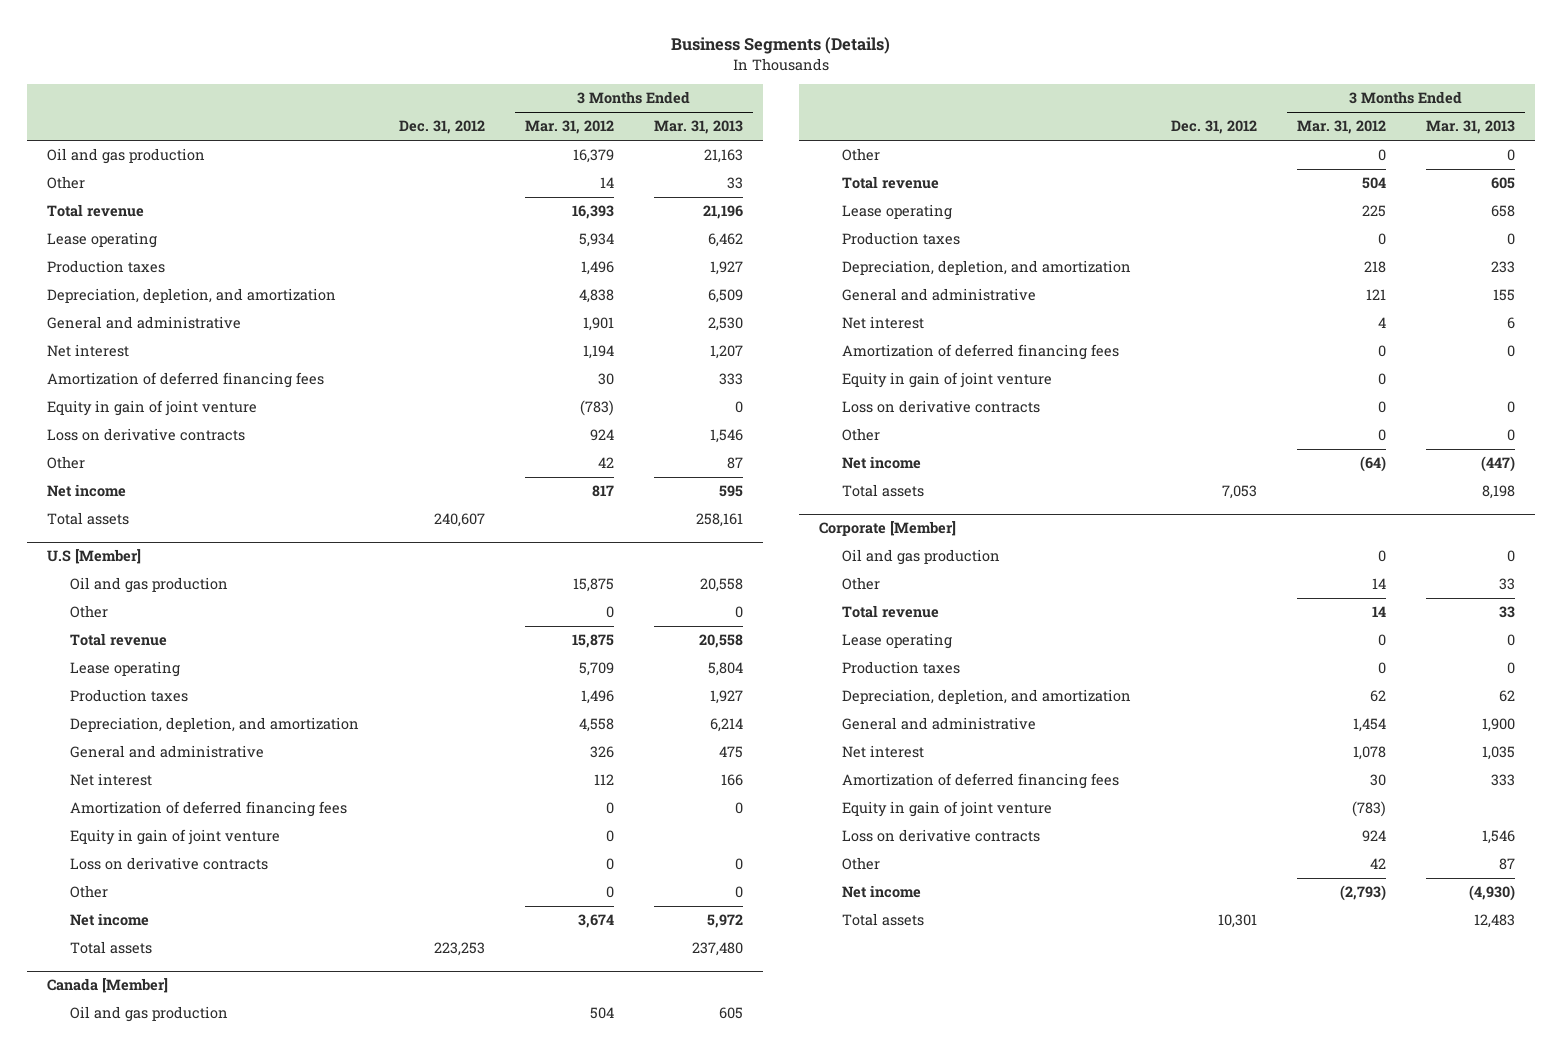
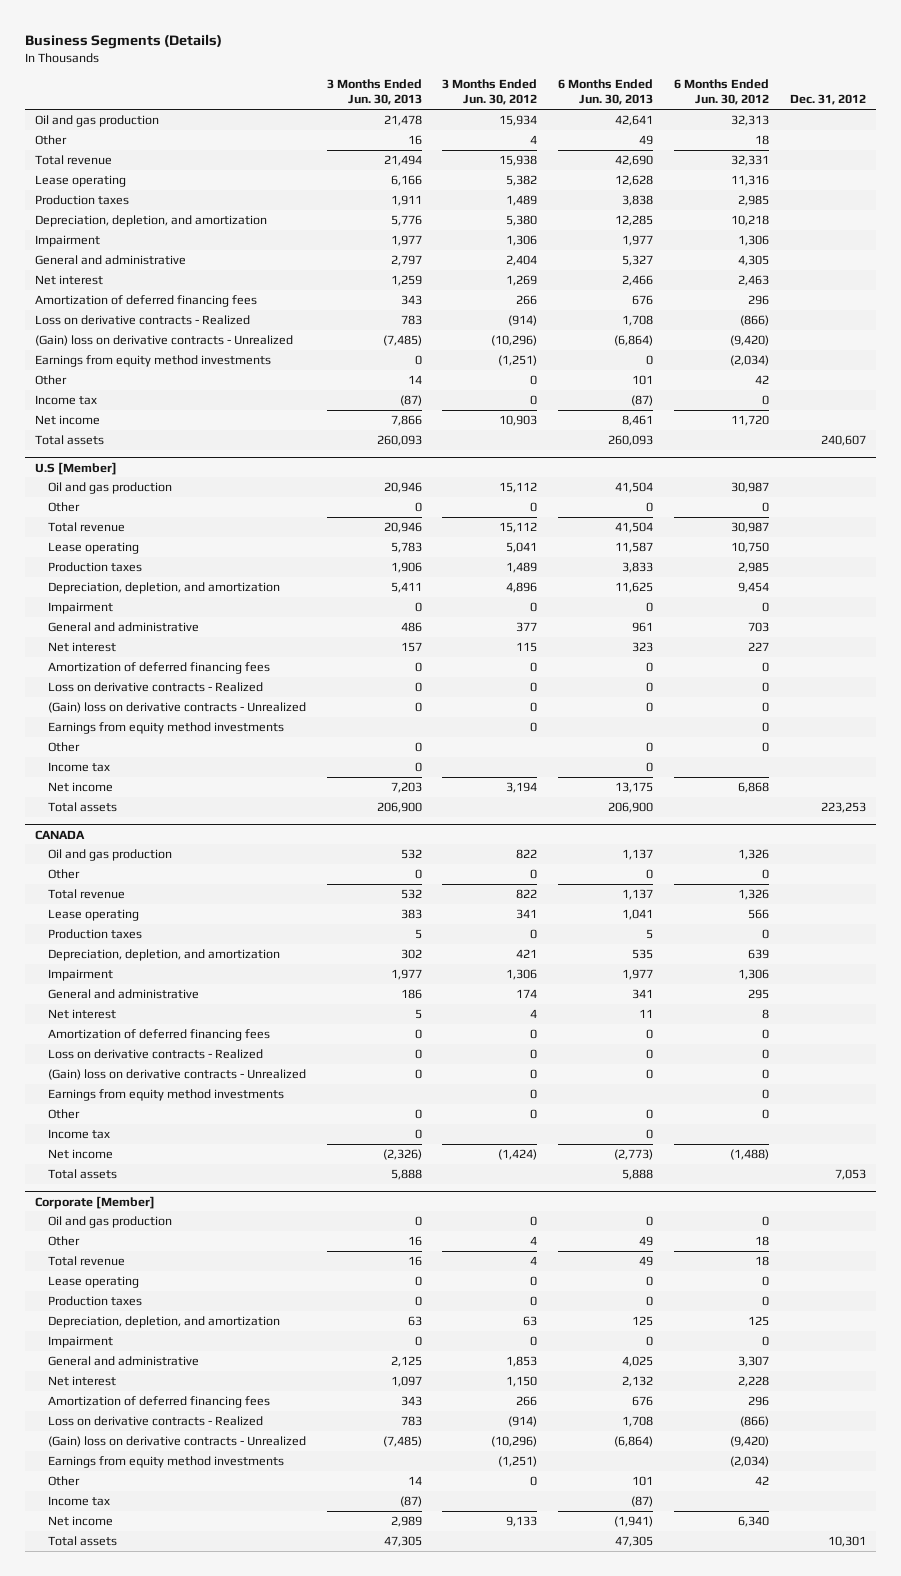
- | Dec. 31, 2012 | 3 Months Ended Mar. 31, 2012 | 3 Months Ended Mar. 31, 2013
+ | 3 Months Ended Jun. 30, 2013 | 3 Months Ended Jun. 30, 2012 | 6 Months Ended Jun. 30, 2013 | 6 Months Ended Jun. 30, 2012 | Dec. 31, 2012
+ Impairment | 1,977 | 1,306 | 1,977 | 1,306 |
- Equity in gain of joint venture | | (783) | 0
- Loss on derivative contracts | | 924 | 1,546
+ Loss on derivative contracts - Realized | 783 | (914) | 1,708 | (866) |
+ (Gain) loss on derivative contracts - Unrealized | (7,485) | (10,296) | (6,864) | (9,420) |
+ Earnings from equity method investments | 0 | (1,251) | 0 | (2,034) |
+ Income tax | (87) | 0 | (87) | 0 |
@ U.S [Member]
+ Impairment | 0 | 0 | 0 | 0 |
- Equity in gain of joint venture | | 0 |
- Loss on derivative contracts | | 0 | 0
+ Loss on derivative contracts - Realized | 0 | 0 | 0 | 0 |
+ (Gain) loss on derivative contracts - Unrealized | 0 | 0 | 0 | 0 |
+ Earnings from equity method investments | | 0 | | 0 |
+ Income tax | 0 | | 0 | |
- Canada [Member]
+ CANADA
+ Impairment | 1,977 | 1,306 | 1,977 | 1,306 |
- Equity in gain of joint venture | | 0 |
- Loss on derivative contracts | | 0 | 0
+ Loss on derivative contracts - Realized | 0 | 0 | 0 | 0 |
+ (Gain) loss on derivative contracts - Unrealized | 0 | 0 | 0 | 0 |
+ Earnings from equity method investments | | 0 | | 0 |
+ Income tax | 0 | | 0 | |
@ Corporate [Member]
+ Impairment | 0 | 0 | 0 | 0 |
- Equity in gain of joint venture | | (783) |
- Loss on derivative contracts | | 924 | 1,546
+ Loss on derivative contracts - Realized | 783 | (914) | 1,708 | (866) |
+ (Gain) loss on derivative contracts - Unrealized | (7,485) | (10,296) | (6,864) | (9,420) |
+ Earnings from equity method investments | | (1,251) | | (2,034) |
+ Income tax | (87) | | (87) | |

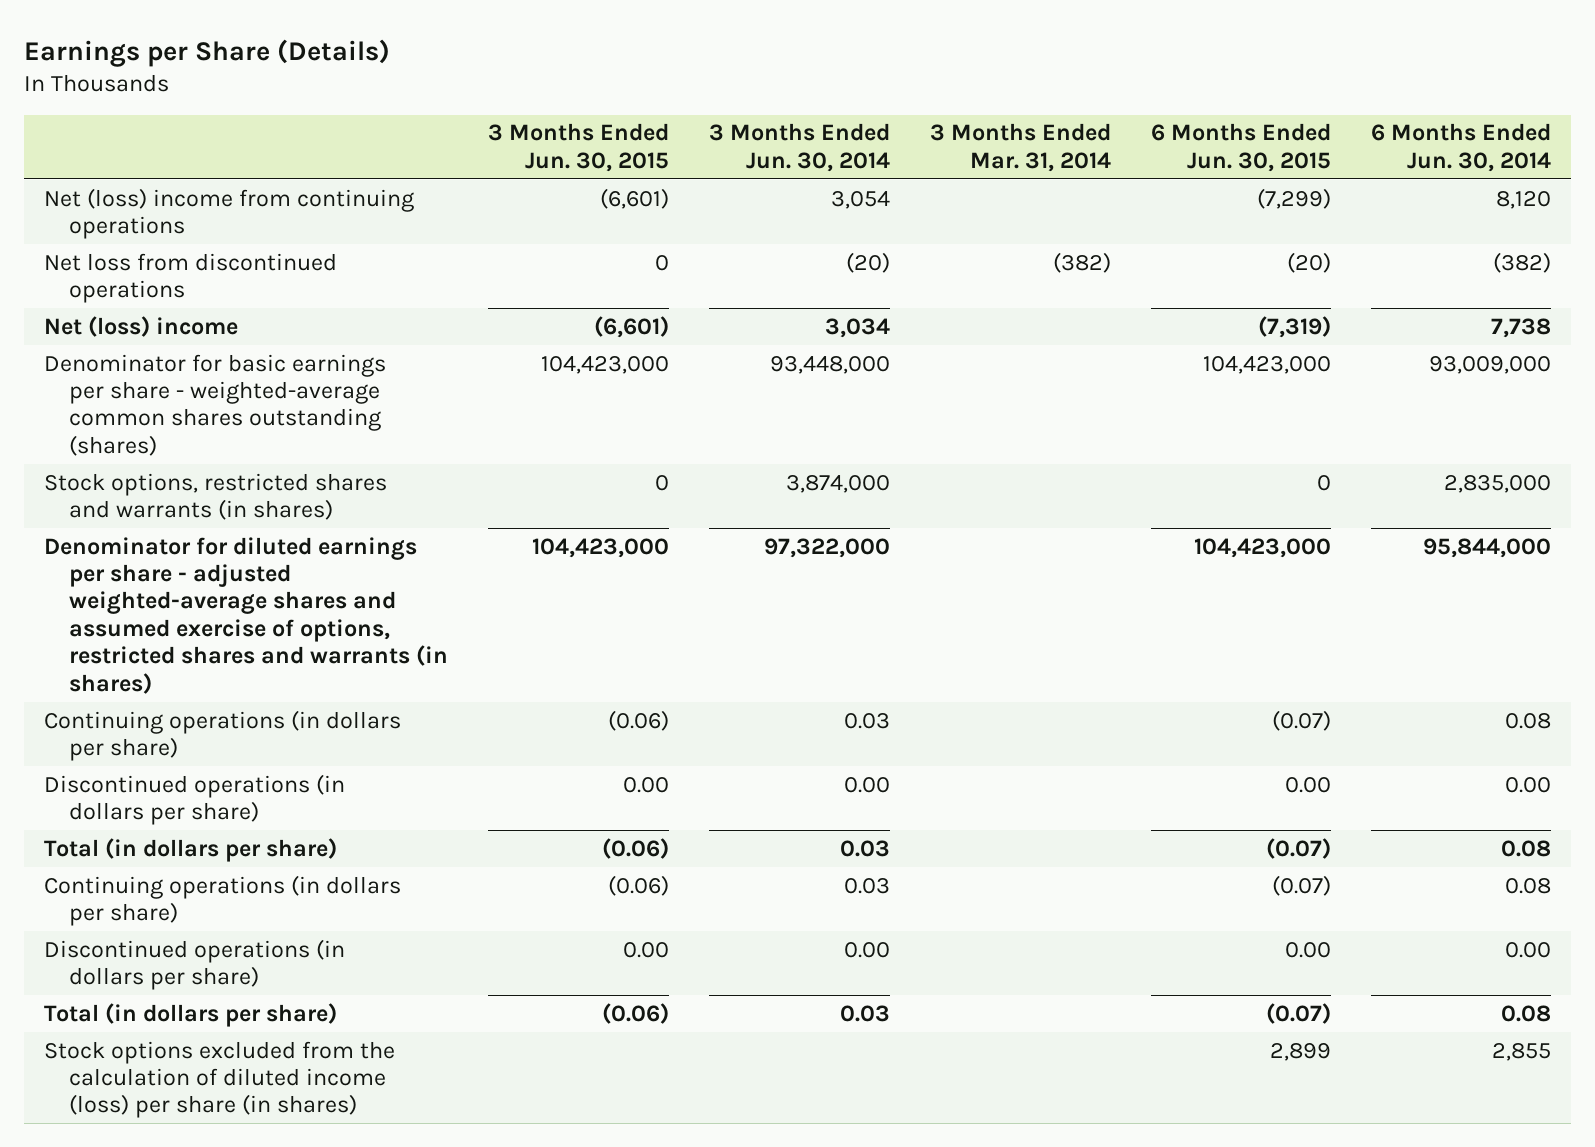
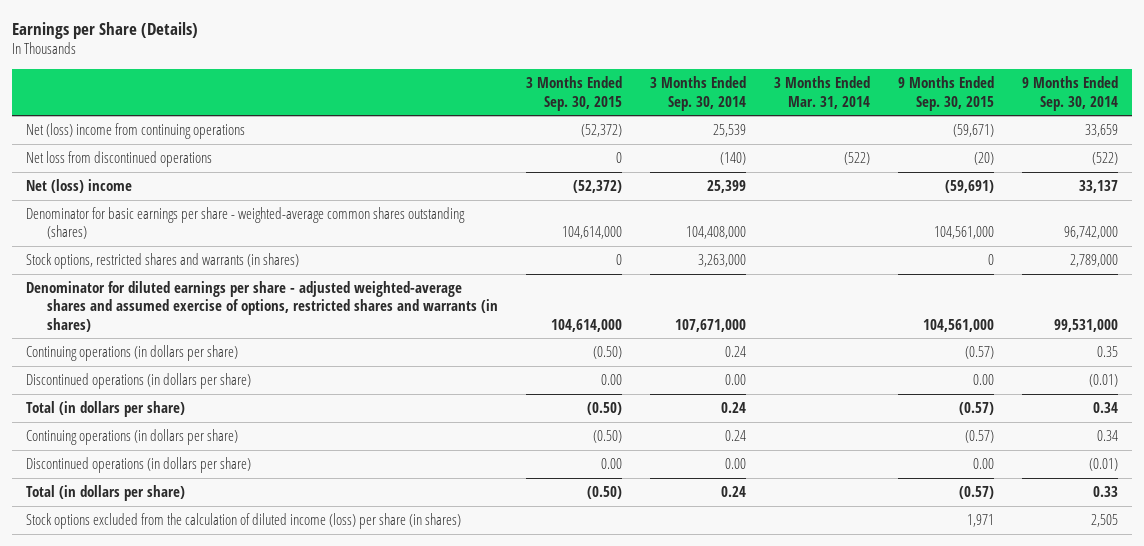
- | 3 Months Ended Jun. 30, 2015 | 3 Months Ended Jun. 30, 2014 | 3 Months Ended Mar. 31, 2014 | 6 Months Ended Jun. 30, 2015 | 6 Months Ended Jun. 30, 2014
+ | 3 Months Ended Sep. 30, 2015 | 3 Months Ended Sep. 30, 2014 | 3 Months Ended Mar. 31, 2014 | 9 Months Ended Sep. 30, 2015 | 9 Months Ended Sep. 30, 2014
- Net loss from discontinued operations | 0 | (20) | (382) | (20) | (382)
+ Net loss from discontinued operations | 0 | (140) | (522) | (20) | (522)

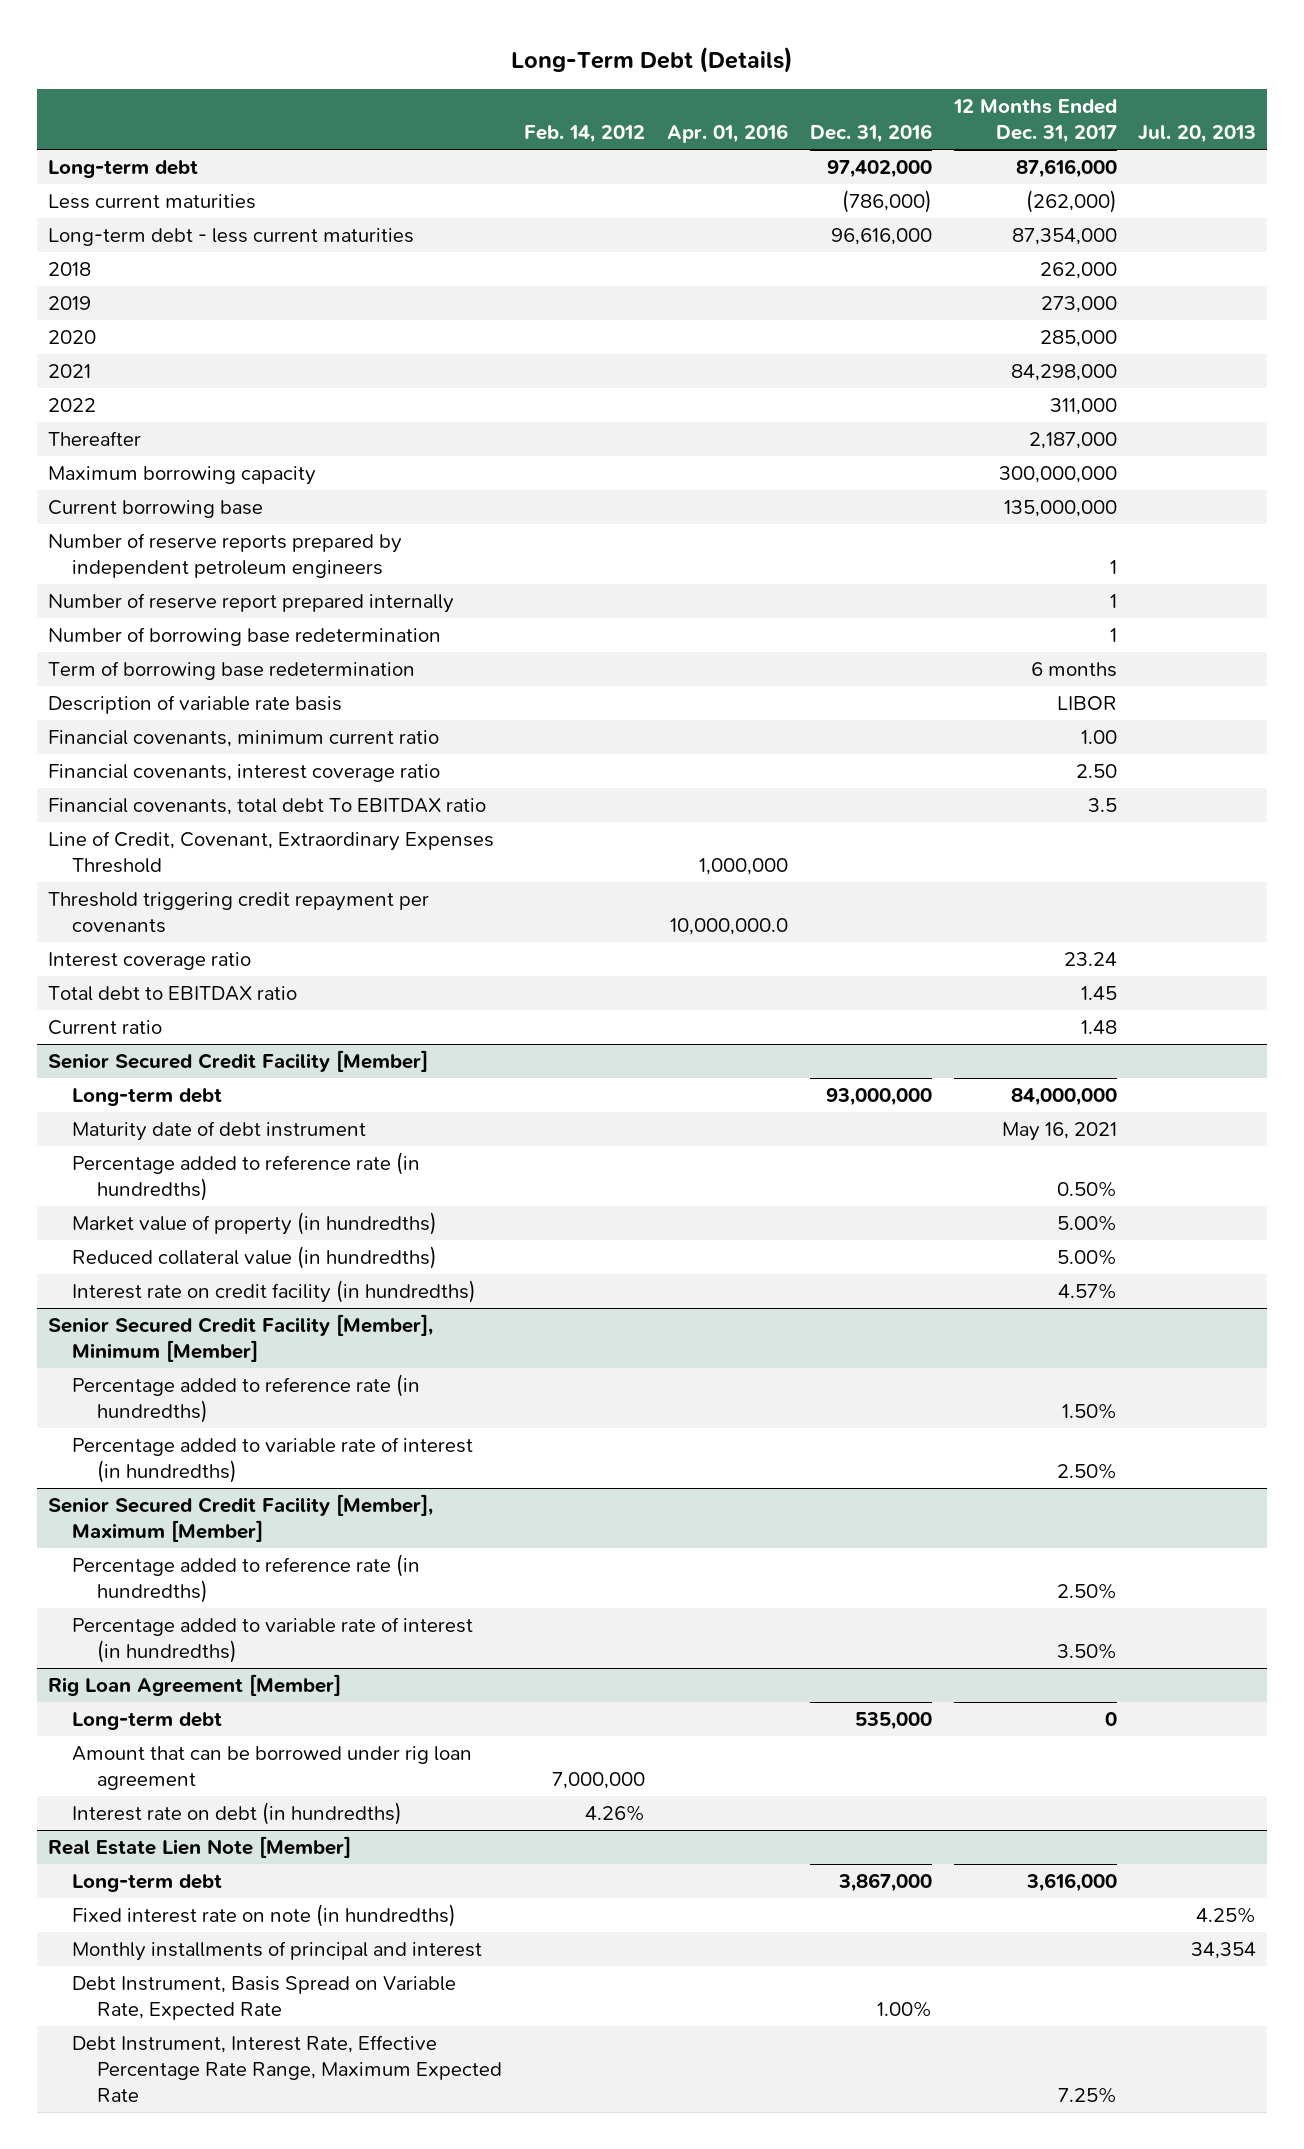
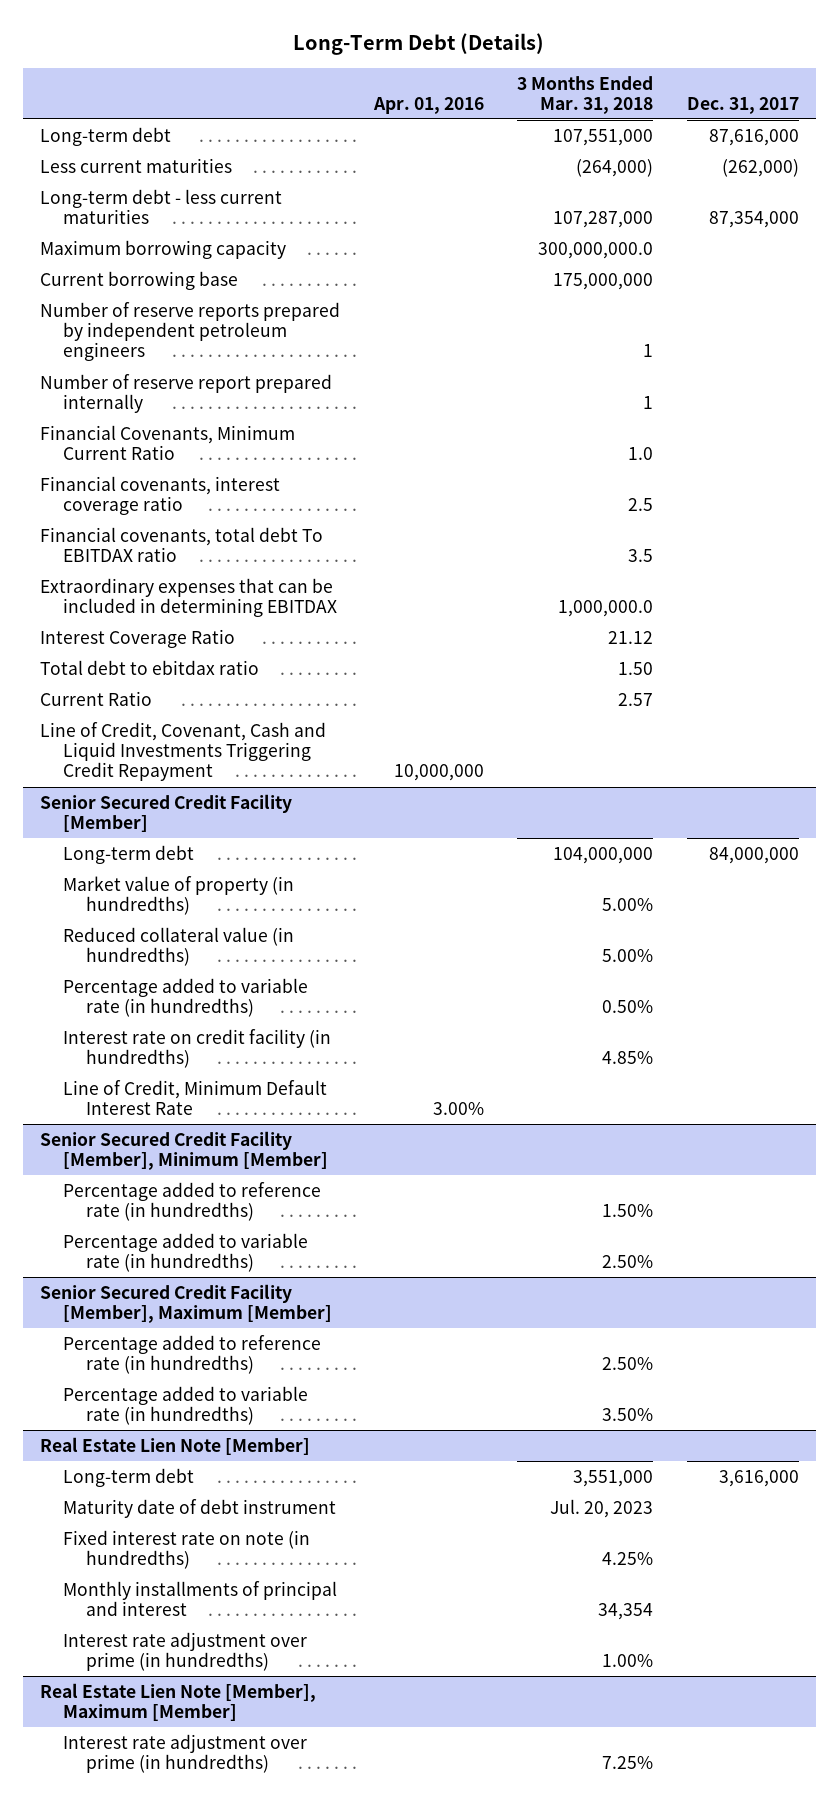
- | Feb. 14, 2012 | Apr. 01, 2016 | Dec. 31, 2016 | 12 Months Ended Dec. 31, 2017 | Jul. 20, 2013
+ | Apr. 01, 2016 | 3 Months Ended Mar. 31, 2018 | Dec. 31, 2017
- 2018 | | | | 262,000 |
- 2019 | | | | 273,000 |
- 2020 | | | | 285,000 |
- 2021 | | | | 84,298,000 |
- 2022 | | | | 311,000 |
- Thereafter | | | | 2,187,000 |
- Number of borrowing base redetermination | | | | 1 |
- Term of borrowing base redetermination | | | | 6 months |
- Description of variable rate basis | | | | LIBOR |
- Financial covenants, minimum current ratio | | | | 1.00 |
+ Financial Covenants, Minimum Current Ratio | | 1.0 |
- Line of Credit, Covenant, Extraordinary Expenses Threshold | | 1,000,000 | | |
- Threshold triggering credit repayment per covenants | | 10,000,000.0 | | |
- Interest coverage ratio | | | | 23.24 |
- Total debt to EBITDAX ratio | | | | 1.45 |
- Current ratio | | | | 1.48 |
+ Extraordinary expenses that can be included in determining EBITDAX | | 1,000,000.0 |
+ Interest Coverage Ratio | | 21.12 |
+ Total debt to ebitdax ratio | | 1.50 |
+ Current Ratio | | 2.57 |
+ Line of Credit, Covenant, Cash and Liquid Investments Triggering Credit Repayment | 10,000,000 | |
@ Senior Secured Credit Facility [Member]
- Maturity date of debt instrument | | | | May 16, 2021 |
- Percentage added to reference rate (in hundredths) | | | | 0.50% |
+ Percentage added to variable rate (in hundredths) | | 0.50% |
+ Line of Credit, Minimum Default Interest Rate | 3.00% | |
@ Senior Secured Credit Facility [Member], Minimum [Member]
- Percentage added to variable rate of interest (in hundredths) | | | | 2.50% |
+ Percentage added to variable rate (in hundredths) | | 2.50% |
@ Senior Secured Credit Facility [Member], Maximum [Member]
- Percentage added to variable rate of interest (in hundredths) | | | | 3.50% |
- Rig Loan Agreement [Member]
- Long-term debt | | | 535,000 | 0 |
- Amount that can be borrowed under rig loan agreement | 7,000,000 | | | |
- Interest rate on debt (in hundredths) | 4.26% | | | |
@ Senior Secured Credit Facility [Member], Maximum [Member]
+ Percentage added to variable rate (in hundredths) | | 3.50% |
@ Real Estate Lien Note [Member]
+ Maturity date of debt instrument | | Jul. 20, 2023 |
- Debt Instrument, Basis Spread on Variable Rate, Expected Rate | | | 1.00% | |
- Debt Instrument, Interest Rate, Effective Percentage Rate Range, Maximum Expected Rate | | | | 7.25% |
+ Interest rate adjustment over prime (in hundredths) | | 1.00% |
+ Real Estate Lien Note [Member], Maximum [Member]
+ Interest rate adjustment over prime (in hundredths) | | 7.25% |

